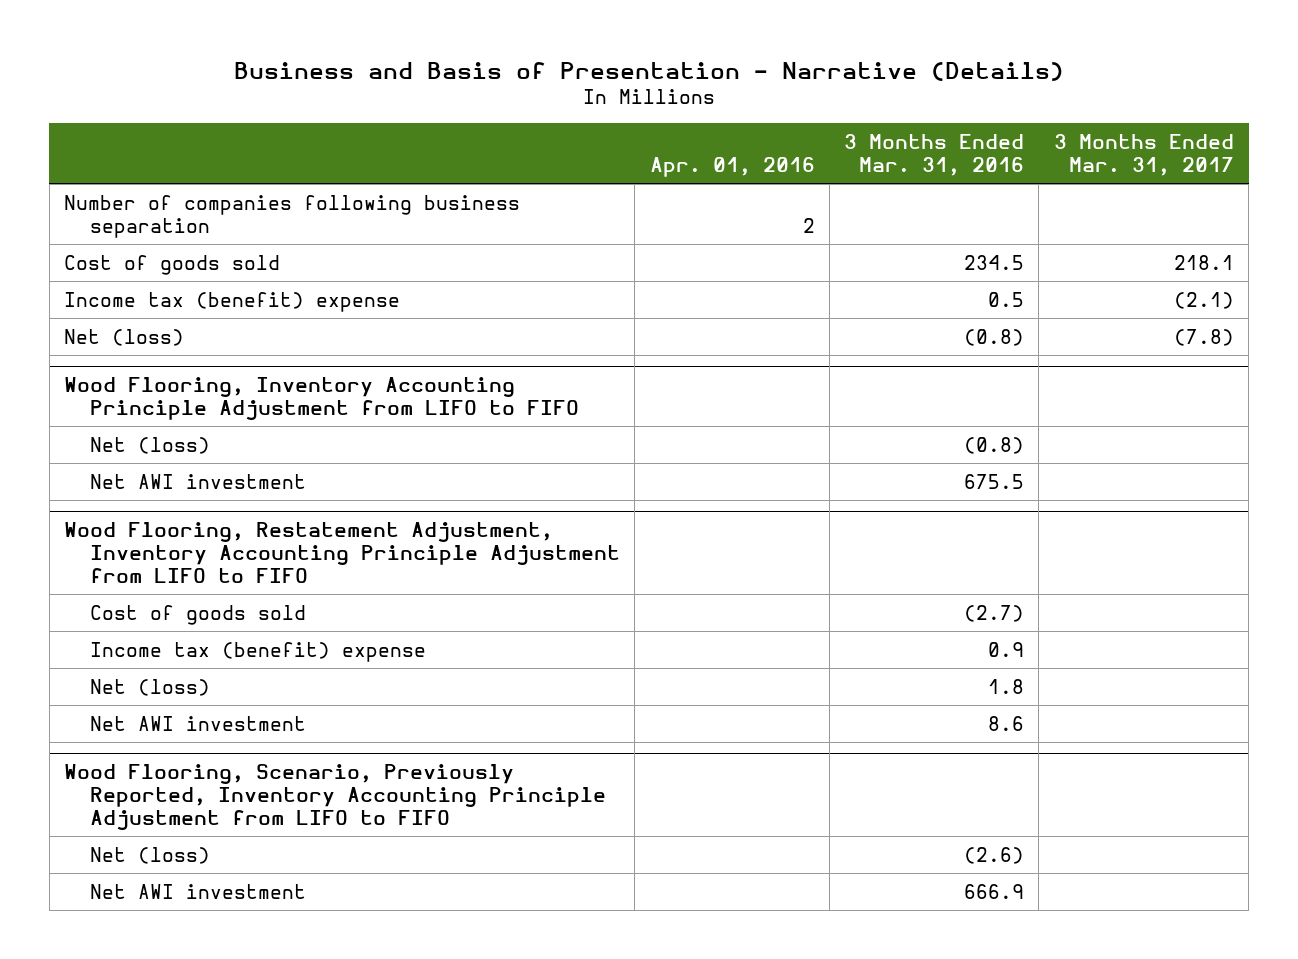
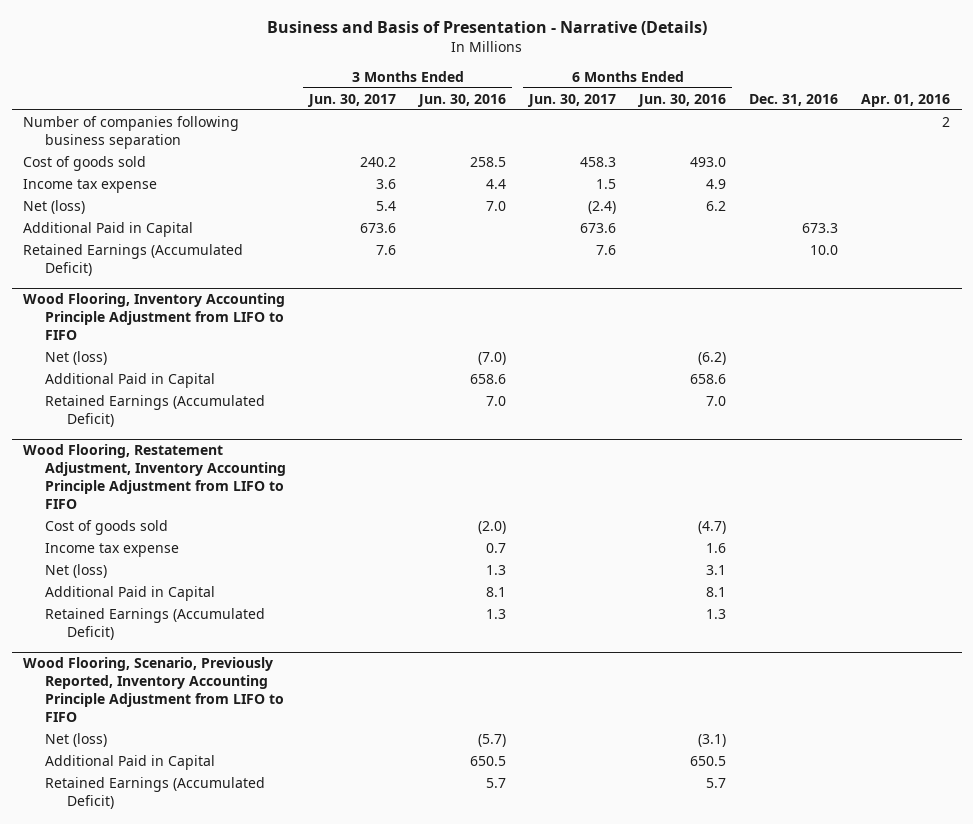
- | Apr. 01, 2016 | 3 Months Ended Mar. 31, 2016 | 3 Months Ended Mar. 31, 2017
+ | 3 Months Ended Jun. 30, 2017 | 3 Months Ended Jun. 30, 2016 | 6 Months Ended Jun. 30, 2017 | 6 Months Ended Jun. 30, 2016 | Dec. 31, 2016 | Apr. 01, 2016
- Income tax (benefit) expense | | 0.5 | (2.1)
+ Income tax expense | 3.6 | 4.4 | 1.5 | 4.9 | |
+ Additional Paid in Capital | 673.6 | | 673.6 | | 673.3 |
+ Retained Earnings (Accumulated Deficit) | 7.6 | | 7.6 | | 10.0 |
@ Wood Flooring, Inventory Accounting Principle Adjustment from LIFO to FIFO
- Net AWI investment | | 675.5 |
+ Additional Paid in Capital | | 658.6 | | 658.6 | |
+ Retained Earnings (Accumulated Deficit) | | 7.0 | | 7.0 | |
@ Wood Flooring, Restatement Adjustment, Inventory Accounting Principle Adjustment from LIFO to FIFO
- Income tax (benefit) expense | | 0.9 |
+ Income tax expense | | 0.7 | | 1.6 | |
- Net AWI investment | | 8.6 |
+ Additional Paid in Capital | | 8.1 | | 8.1 | |
+ Retained Earnings (Accumulated Deficit) | | 1.3 | | 1.3 | |
@ Wood Flooring, Scenario, Previously Reported, Inventory Accounting Principle Adjustment from LIFO to FIFO
- Net AWI investment | | 666.9 |
+ Additional Paid in Capital | | 650.5 | | 650.5 | |
+ Retained Earnings (Accumulated Deficit) | | 5.7 | | 5.7 | |

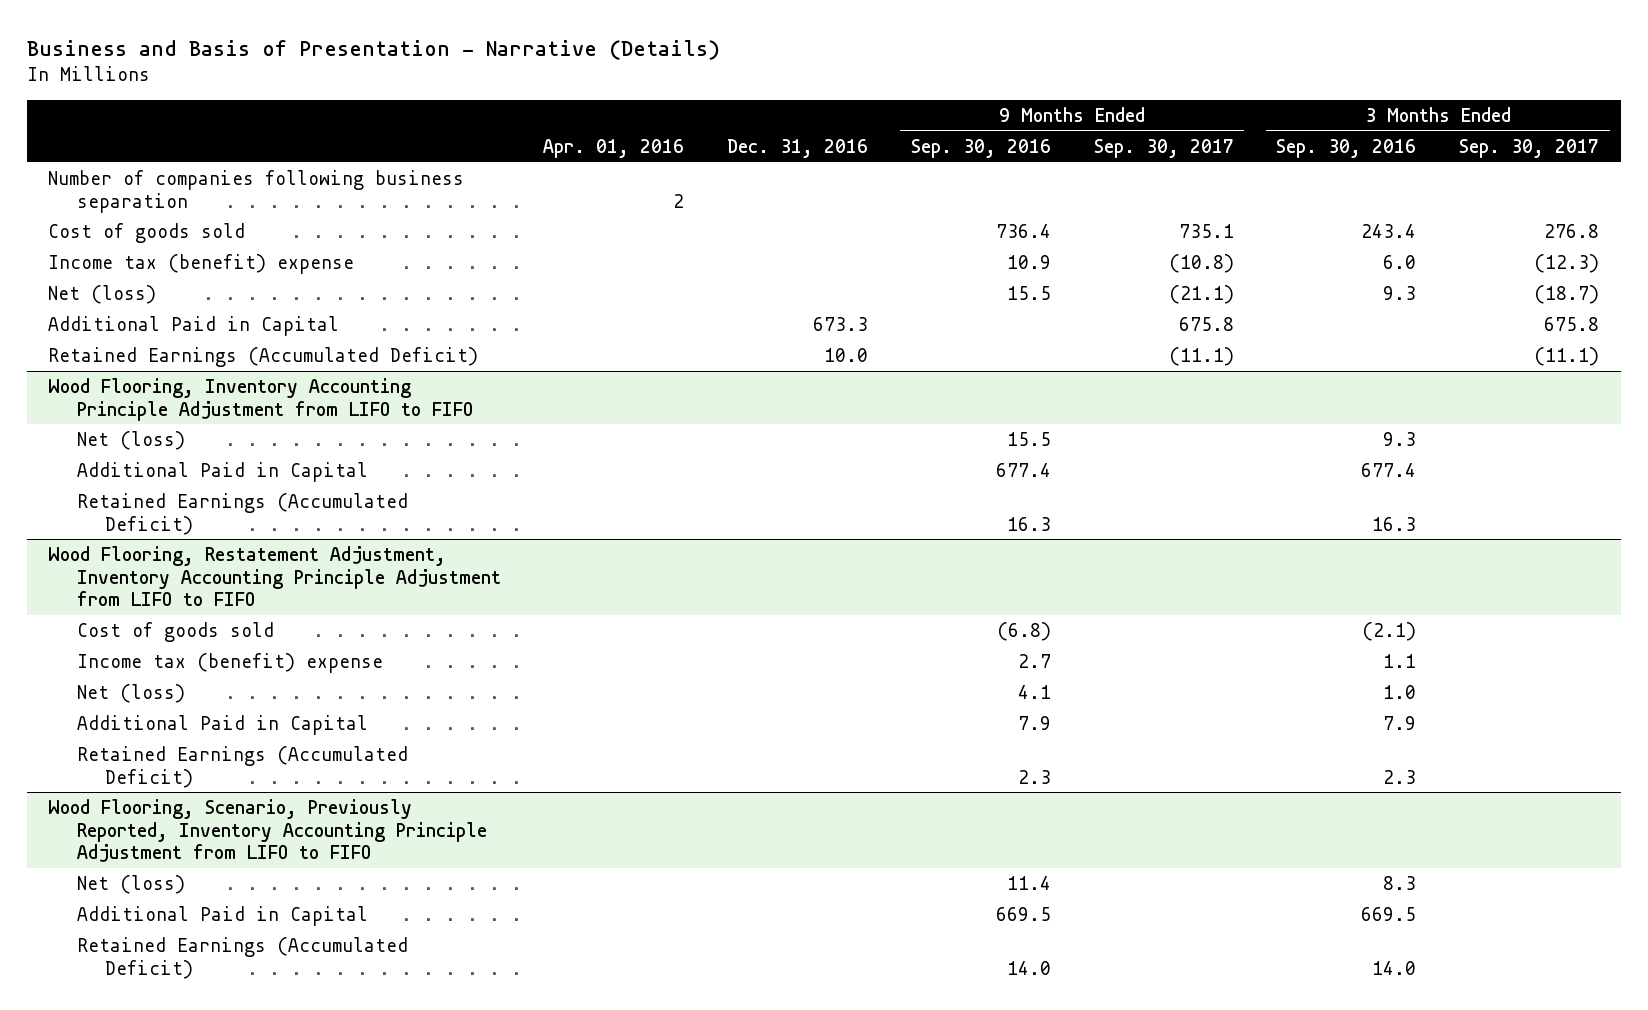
- | 3 Months Ended Jun. 30, 2017 | 3 Months Ended Jun. 30, 2016 | 6 Months Ended Jun. 30, 2017 | 6 Months Ended Jun. 30, 2016 | Dec. 31, 2016 | Apr. 01, 2016
+ | Apr. 01, 2016 | Dec. 31, 2016 | 9 Months Ended Sep. 30, 2016 | 9 Months Ended Sep. 30, 2017 | 3 Months Ended Sep. 30, 2016 | 3 Months Ended Sep. 30, 2017
- Income tax expense | 3.6 | 4.4 | 1.5 | 4.9 | |
+ Income tax (benefit) expense | | | 10.9 | (10.8) | 6.0 | (12.3)
@ Wood Flooring, Restatement Adjustment, Inventory Accounting Principle Adjustment from LIFO to FIFO
- Income tax expense | | 0.7 | | 1.6 | |
+ Income tax (benefit) expense | | | 2.7 | | 1.1 |

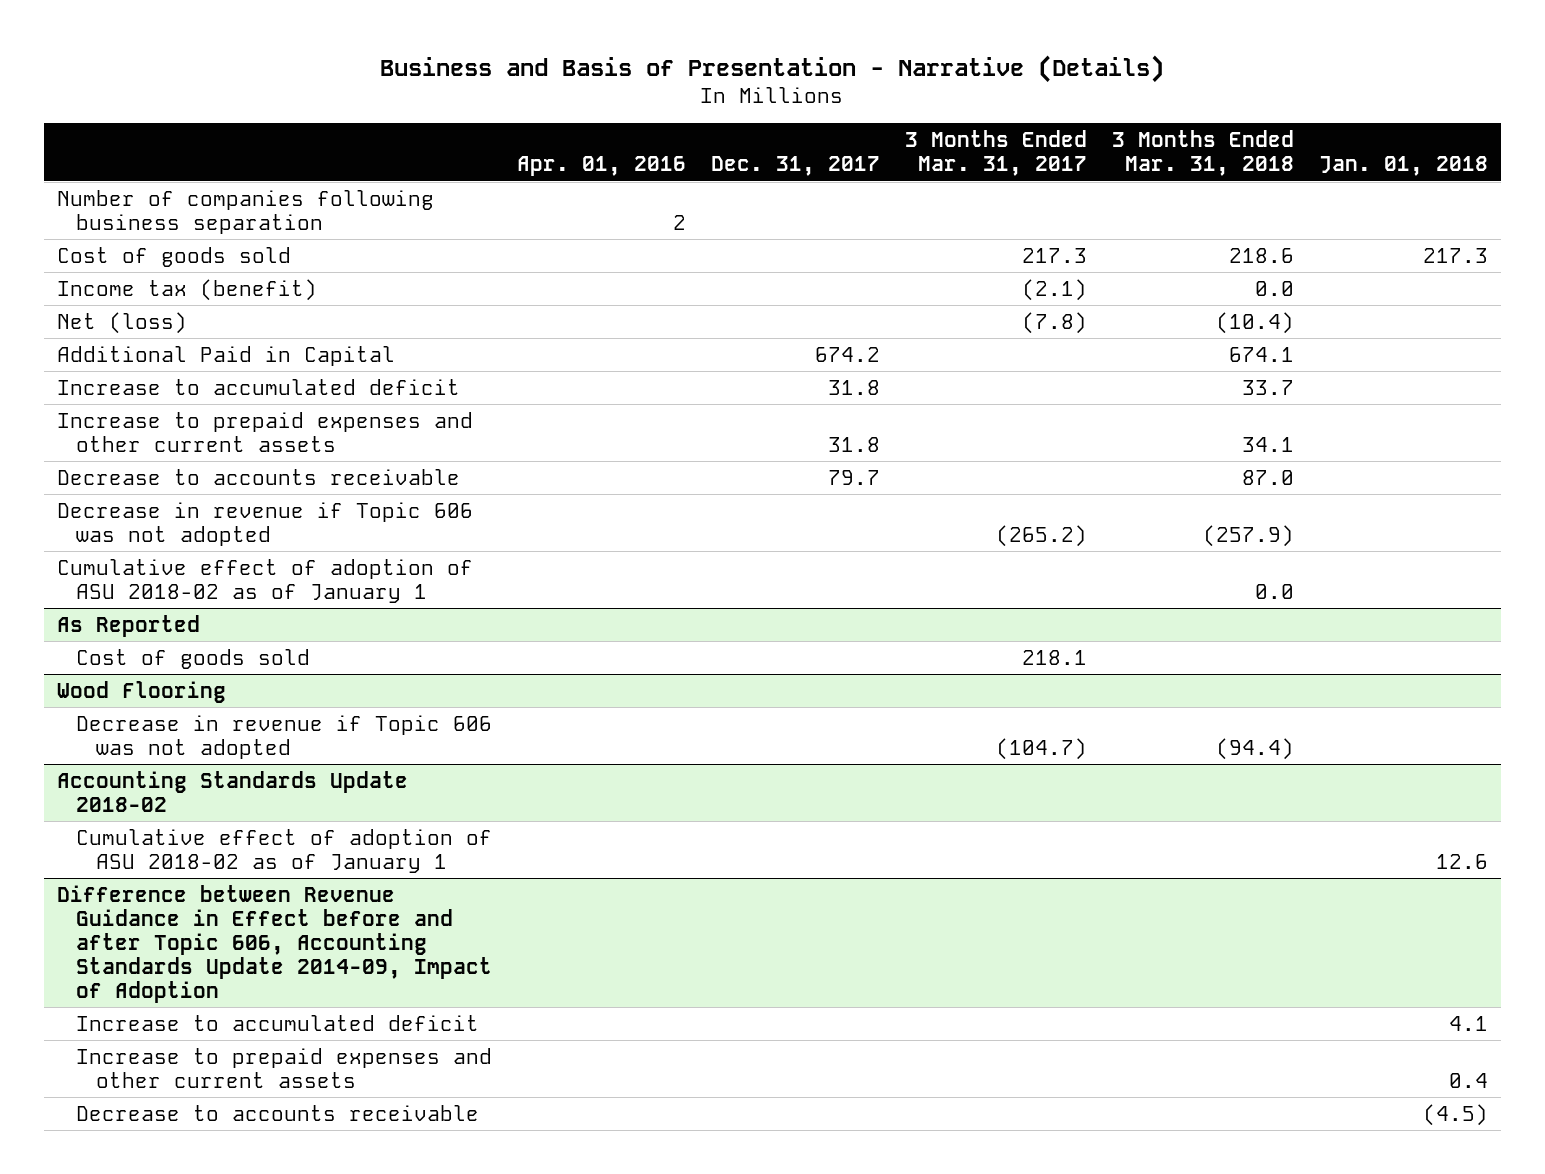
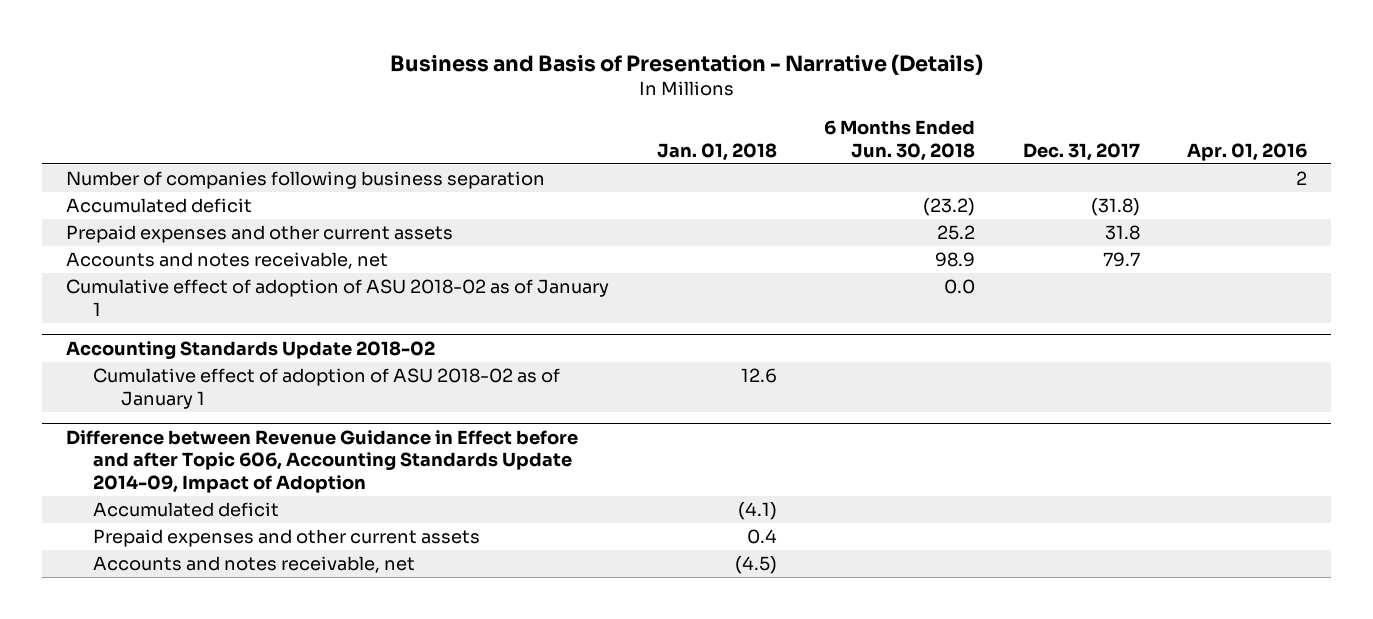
- | Apr. 01, 2016 | Dec. 31, 2017 | 3 Months Ended Mar. 31, 2017 | 3 Months Ended Mar. 31, 2018 | Jan. 01, 2018
+ | Jan. 01, 2018 | 6 Months Ended Jun. 30, 2018 | Dec. 31, 2017 | Apr. 01, 2016
- Cost of goods sold | | | 217.3 | 218.6 | 217.3
- Income tax (benefit) | | | (2.1) | 0.0 |
- Net (loss) | | | (7.8) | (10.4) |
- Additional Paid in Capital | | 674.2 | | 674.1 |
- Increase to accumulated deficit | | 31.8 | | 33.7 |
- Increase to prepaid expenses and other current assets | | 31.8 | | 34.1 |
- Decrease to accounts receivable | | 79.7 | | 87.0 |
- Decrease in revenue if Topic 606 was not adopted | | | (265.2) | (257.9) |
+ Accumulated deficit | | (23.2) | (31.8) |
+ Prepaid expenses and other current assets | | 25.2 | 31.8 |
+ Accounts and notes receivable, net | | 98.9 | 79.7 |
- As Reported
- Cost of goods sold | | | 218.1 | |
- Wood Flooring
- Decrease in revenue if Topic 606 was not adopted | | | (104.7) | (94.4) |
@ Difference between Revenue Guidance in Effect before and after Topic 606, Accounting Standards Update 2014-09, Impact of Adoption
- Increase to accumulated deficit | | | | | 4.1
- Increase to prepaid expenses and other current assets | | | | | 0.4
- Decrease to accounts receivable | | | | | (4.5)
+ Accumulated deficit | (4.1) | | |
+ Prepaid expenses and other current assets | 0.4 | | |
+ Accounts and notes receivable, net | (4.5) | | |

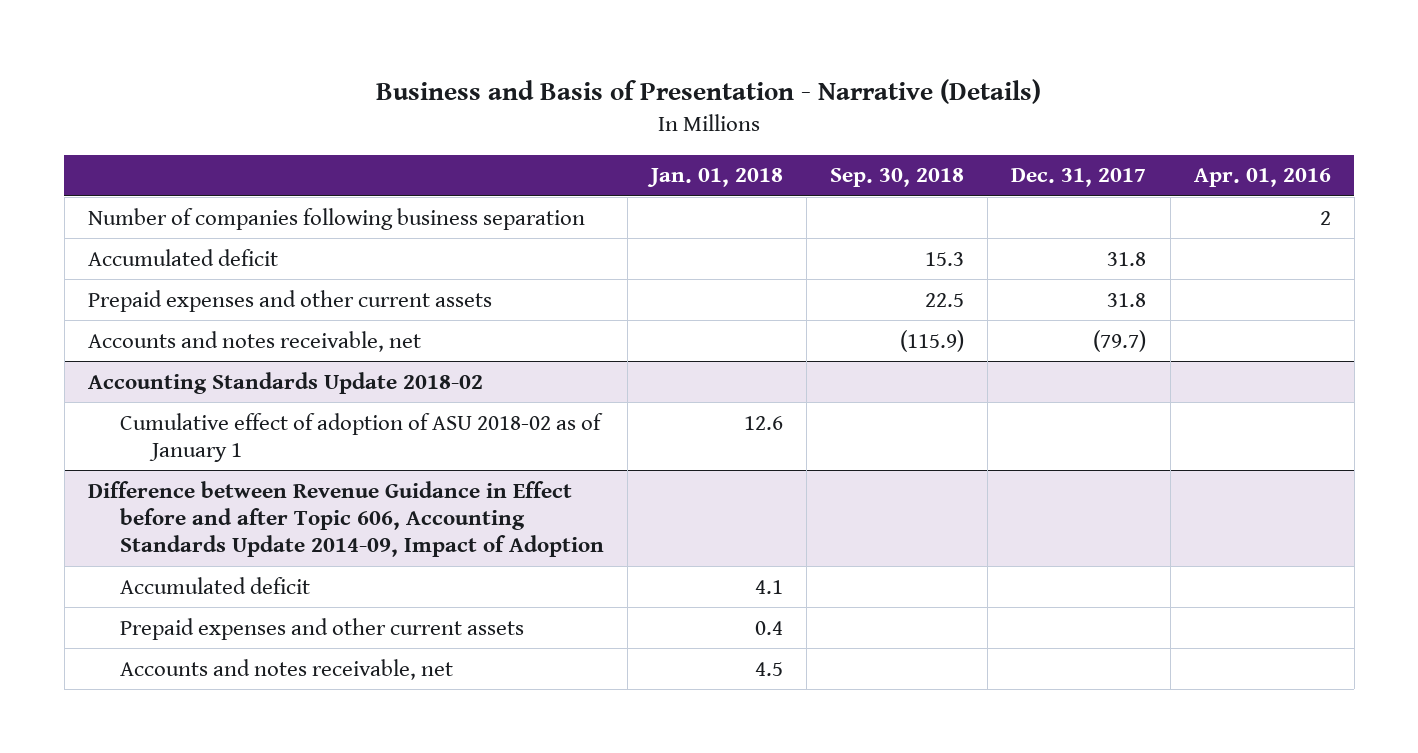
- | Jan. 01, 2018 | 6 Months Ended Jun. 30, 2018 | Dec. 31, 2017 | Apr. 01, 2016
+ | Jan. 01, 2018 | Sep. 30, 2018 | Dec. 31, 2017 | Apr. 01, 2016
- Accumulated deficit | | (23.2) | (31.8) |
+ Accumulated deficit | | 15.3 | 31.8 |
- Accounts and notes receivable, net | | 98.9 | 79.7 |
- Cumulative effect of adoption of ASU 2018-02 as of January 1 | | 0.0 | |
+ Accounts and notes receivable, net | | (115.9) | (79.7) |
@ Difference between Revenue Guidance in Effect before and after Topic 606, Accounting Standards Update 2014-09, Impact of Adoption
- Accumulated deficit | (4.1) | | |
+ Accumulated deficit | 4.1 | | |
- Accounts and notes receivable, net | (4.5) | | |
+ Accounts and notes receivable, net | 4.5 | | |

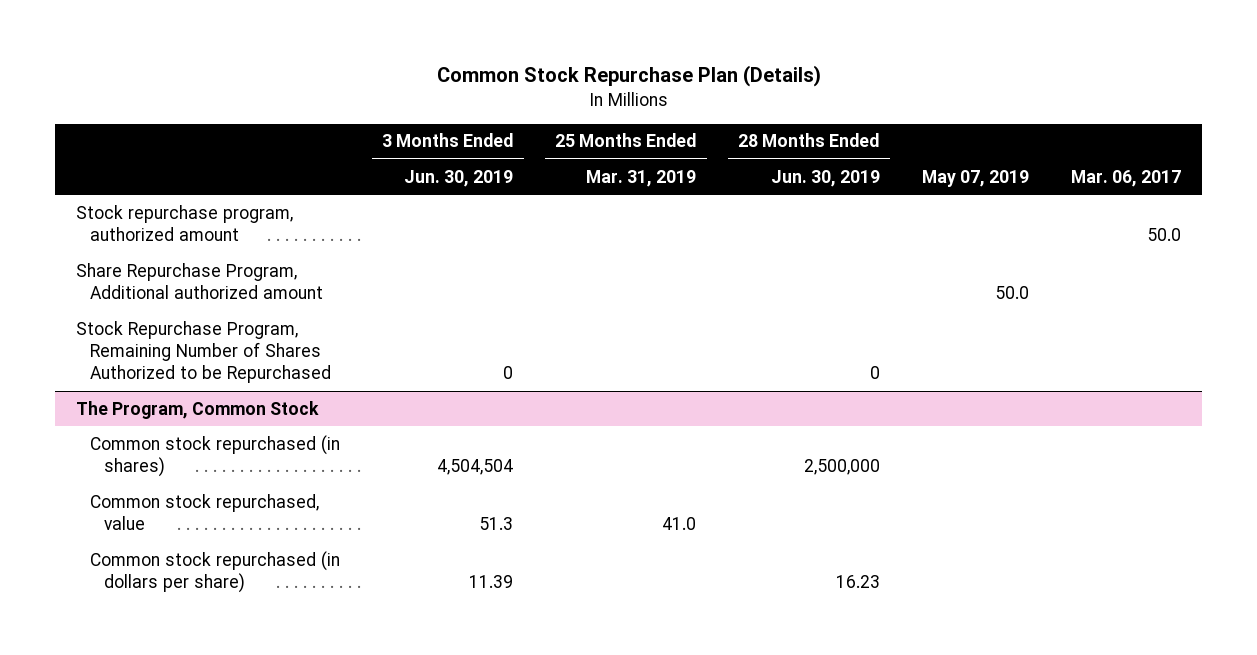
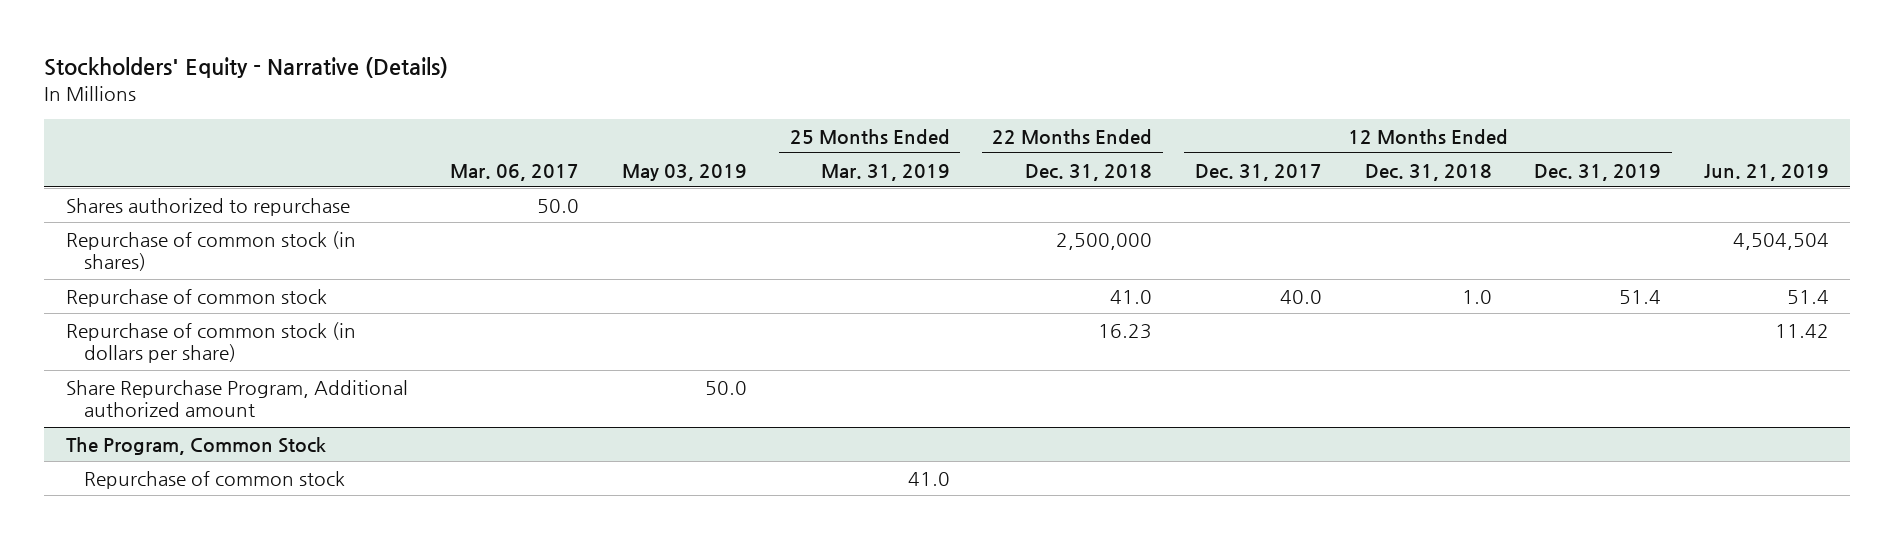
- Common Stock Repurchase Plan (Details)
+ Stockholders' Equity - Narrative (Details)
- | 3 Months Ended Jun. 30, 2019 | 25 Months Ended Mar. 31, 2019 | 28 Months Ended Jun. 30, 2019 | May 07, 2019 | Mar. 06, 2017
+ | Mar. 06, 2017 | May 03, 2019 | 25 Months Ended Mar. 31, 2019 | 22 Months Ended Dec. 31, 2018 | 12 Months Ended Dec. 31, 2017 | 12 Months Ended Dec. 31, 2018 | 12 Months Ended Dec. 31, 2019 | Jun. 21, 2019
- Stock repurchase program, authorized amount | | | | | 50.0
+ Shares authorized to repurchase | 50.0 | | | | | | |
+ Repurchase of common stock (in shares) | | | | 2,500,000 | | | | 4,504,504
+ Repurchase of common stock | | | | 41.0 | 40.0 | 1.0 | 51.4 | 51.4
+ Repurchase of common stock (in dollars per share) | | | | 16.23 | | | | 11.42
- Stock Repurchase Program, Remaining Number of Shares Authorized to be Repurchased | 0 | | 0 | |
@ The Program, Common Stock
- Common stock repurchased (in shares) | 4,504,504 | | 2,500,000 | |
- Common stock repurchased, value | 51.3 | 41.0 | | |
- Common stock repurchased (in dollars per share) | 11.39 | | 16.23 | |
+ Repurchase of common stock | | | 41.0 | | | | |

